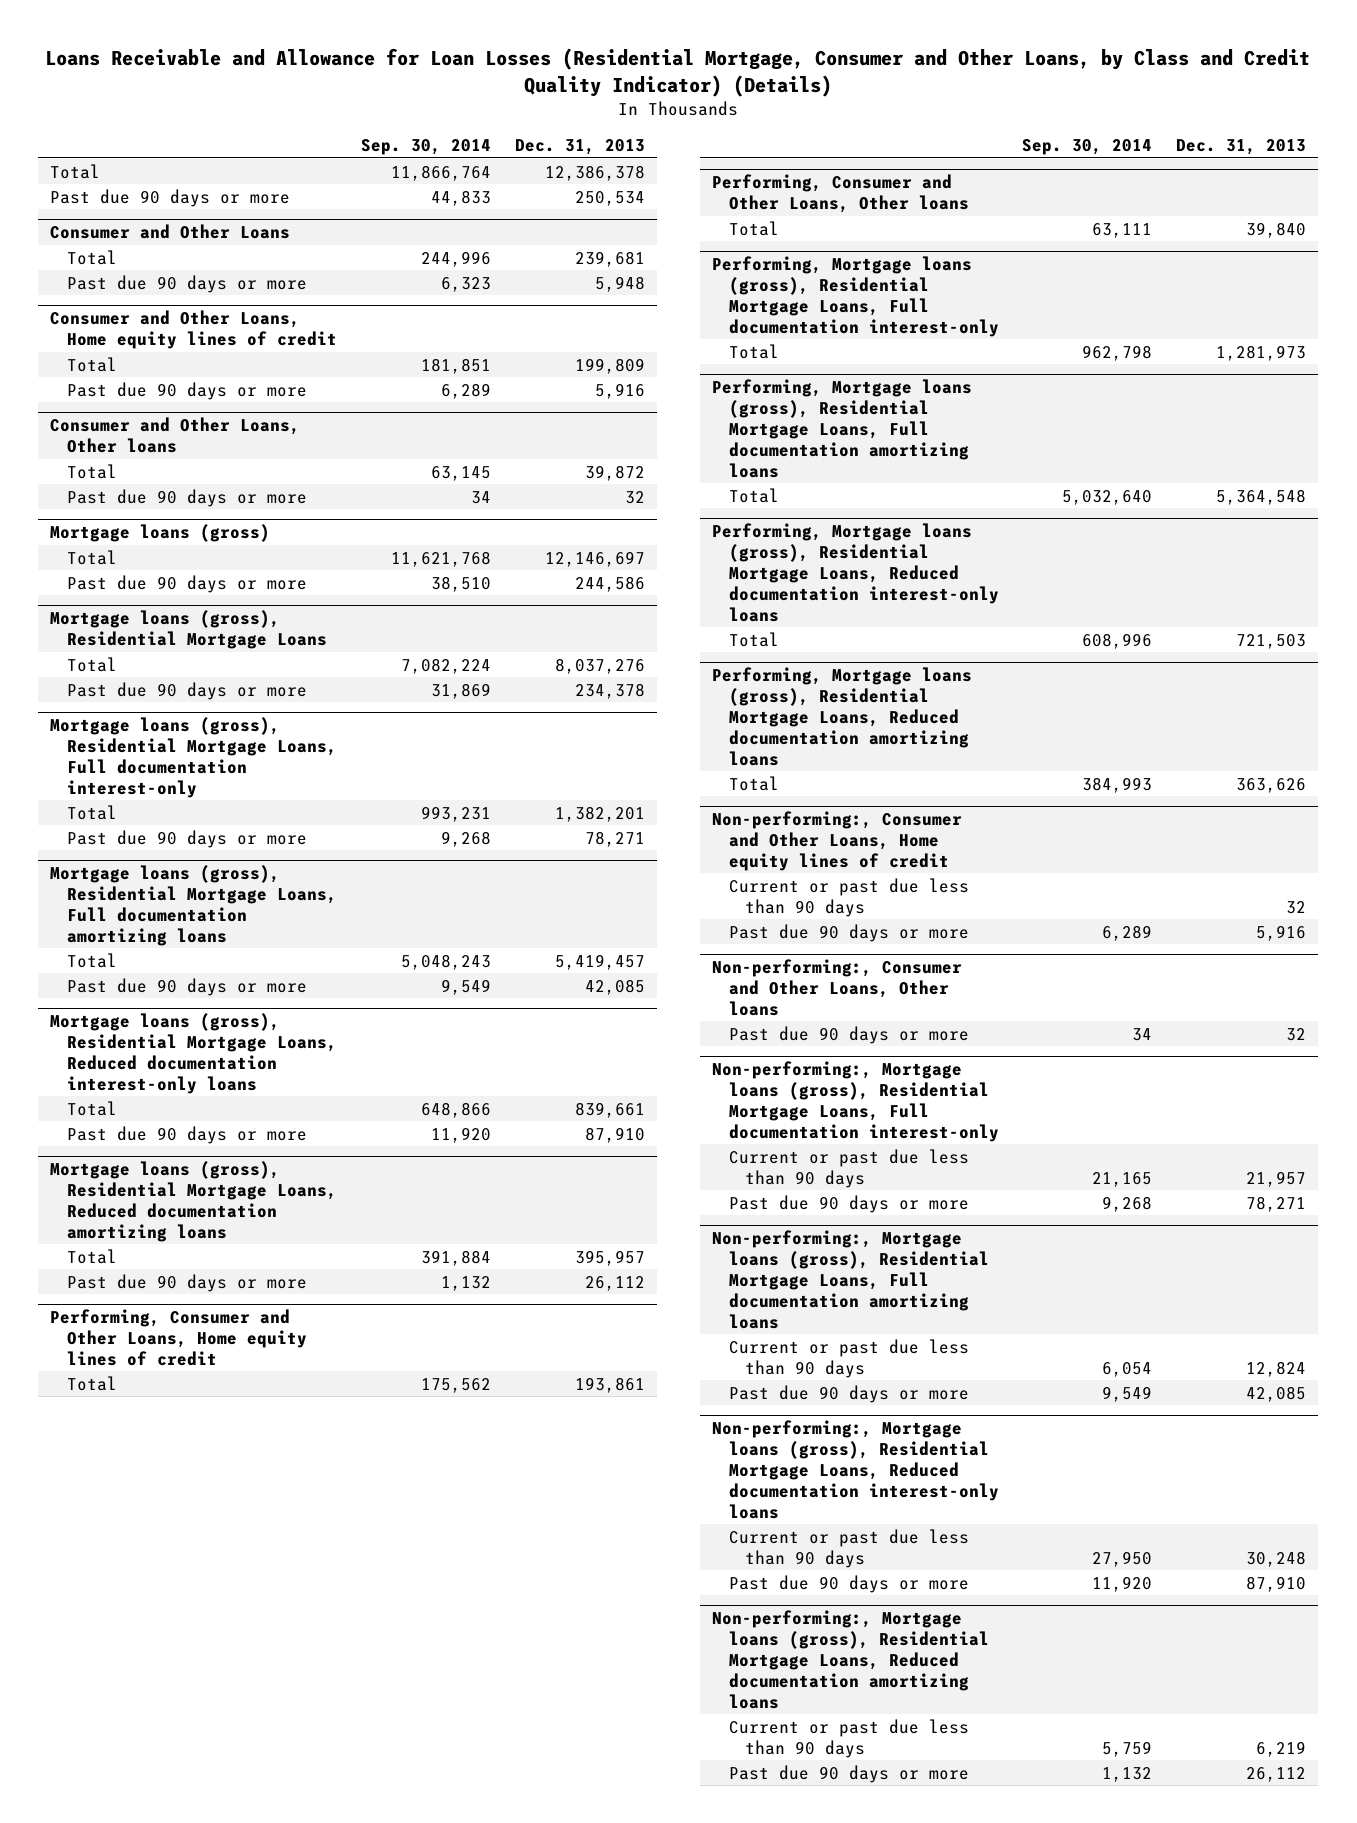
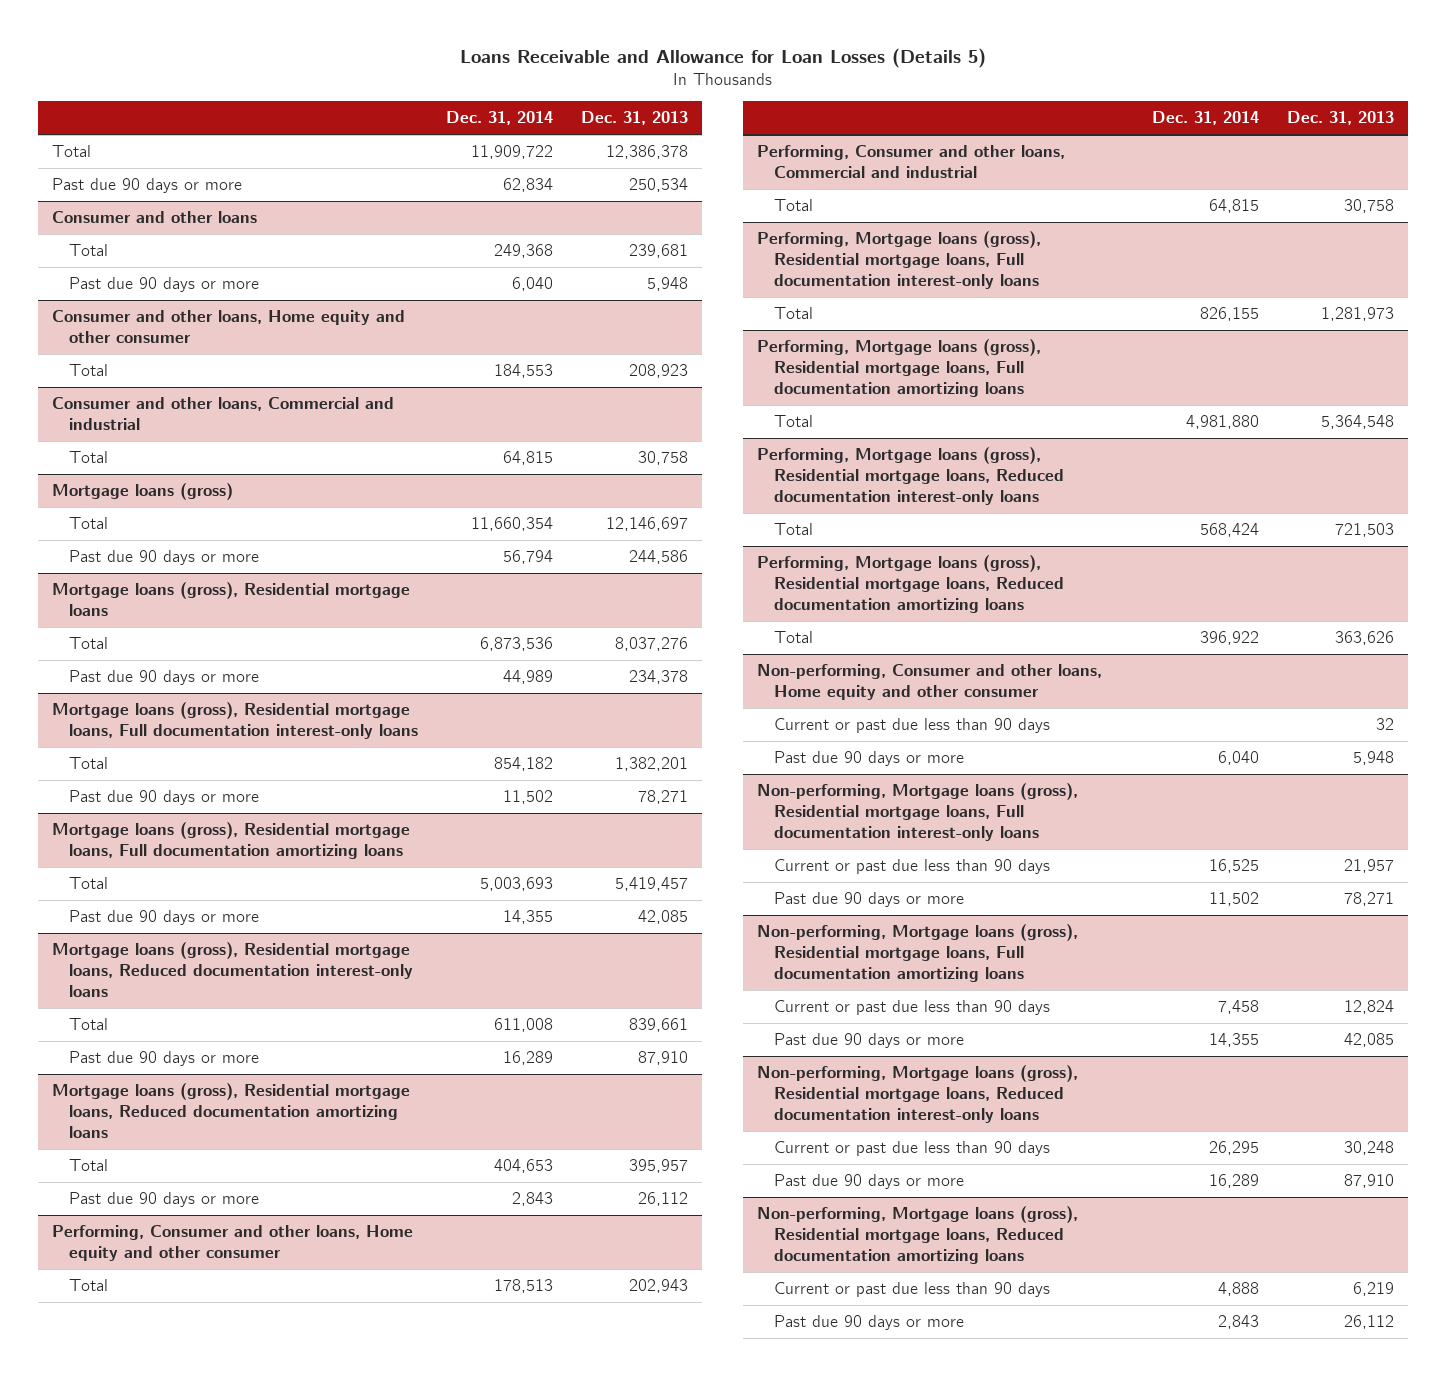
- Loans Receivable and Allowance for Loan Losses (Residential Mortgage, Consumer and Other Loans, by Class and Credit Quality Indicator) (Details)
+ Loans Receivable and Allowance for Loan Losses (Details 5)
- | Sep. 30, 2014 | Dec. 31, 2013
+ | Dec. 31, 2014 | Dec. 31, 2013
- Consumer and Other Loans
+ Consumer and other loans
- Consumer and Other Loans, Home equity lines of credit
- Total | 181,851 | 199,809
- Past due 90 days or more | 6,289 | 5,916
- Consumer and Other Loans, Other loans
- Total | 63,145 | 39,872
- Past due 90 days or more | 34 | 32
+ Consumer and other loans, Home equity and other consumer
+ Total | 184,553 | 208,923
+ Consumer and other loans, Commercial and industrial
+ Total | 64,815 | 30,758
- Mortgage loans (gross), Residential Mortgage Loans
+ Mortgage loans (gross), Residential mortgage loans
- Mortgage loans (gross), Residential Mortgage Loans, Full documentation interest-only
+ Mortgage loans (gross), Residential mortgage loans, Full documentation interest-only loans
- Mortgage loans (gross), Residential Mortgage Loans, Full documentation amortizing loans
+ Mortgage loans (gross), Residential mortgage loans, Full documentation amortizing loans
- Mortgage loans (gross), Residential Mortgage Loans, Reduced documentation interest-only loans
+ Mortgage loans (gross), Residential mortgage loans, Reduced documentation interest-only loans
- Mortgage loans (gross), Residential Mortgage Loans, Reduced documentation amortizing loans
+ Mortgage loans (gross), Residential mortgage loans, Reduced documentation amortizing loans
- Performing, Consumer and Other Loans, Home equity lines of credit
- Total | 175,562 | 193,861
- Performing, Consumer and Other Loans, Other loans
- Total | 63,111 | 39,840
- Performing, Mortgage loans (gross), Residential Mortgage Loans, Full documentation interest-only
+ Performing, Consumer and other loans, Home equity and other consumer
+ Total | 178,513 | 202,943
+ Performing, Consumer and other loans, Commercial and industrial
+ Total | 64,815 | 30,758
+ Performing, Mortgage loans (gross), Residential mortgage loans, Full documentation interest-only loans
- Performing, Mortgage loans (gross), Residential Mortgage Loans, Full documentation amortizing loans
+ Performing, Mortgage loans (gross), Residential mortgage loans, Full documentation amortizing loans
- Performing, Mortgage loans (gross), Residential Mortgage Loans, Reduced documentation interest-only loans
+ Performing, Mortgage loans (gross), Residential mortgage loans, Reduced documentation interest-only loans
- Performing, Mortgage loans (gross), Residential Mortgage Loans, Reduced documentation amortizing loans
+ Performing, Mortgage loans (gross), Residential mortgage loans, Reduced documentation amortizing loans
- Non-performing:, Consumer and Other Loans, Home equity lines of credit
+ Non-performing, Consumer and other loans, Home equity and other consumer
- Past due 90 days or more | 6,289 | 5,916
- Non-performing:, Consumer and Other Loans, Other loans
- Past due 90 days or more | 34 | 32
- Non-performing:, Mortgage loans (gross), Residential Mortgage Loans, Full documentation interest-only
+ Past due 90 days or more | 6,040 | 5,948
+ Non-performing, Mortgage loans (gross), Residential mortgage loans, Full documentation interest-only loans
- Non-performing:, Mortgage loans (gross), Residential Mortgage Loans, Full documentation amortizing loans
+ Non-performing, Mortgage loans (gross), Residential mortgage loans, Full documentation amortizing loans
- Non-performing:, Mortgage loans (gross), Residential Mortgage Loans, Reduced documentation interest-only loans
+ Non-performing, Mortgage loans (gross), Residential mortgage loans, Reduced documentation interest-only loans
- Non-performing:, Mortgage loans (gross), Residential Mortgage Loans, Reduced documentation amortizing loans
+ Non-performing, Mortgage loans (gross), Residential mortgage loans, Reduced documentation amortizing loans

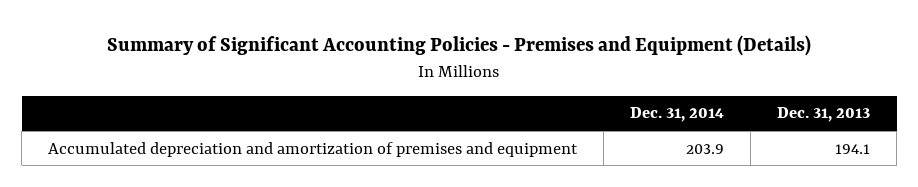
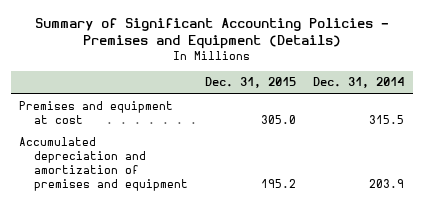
- | Dec. 31, 2014 | Dec. 31, 2013
+ | Dec. 31, 2015 | Dec. 31, 2014
+ Premises and equipment at cost | 305.0 | 315.5

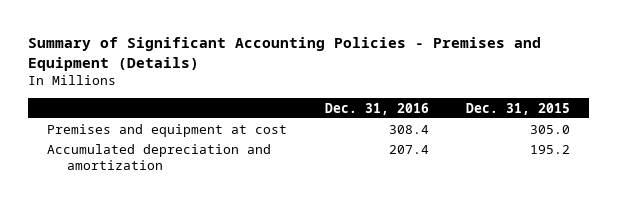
- | Dec. 31, 2015 | Dec. 31, 2014
+ | Dec. 31, 2016 | Dec. 31, 2015
- Accumulated depreciation and amortization of premises and equipment | 195.2 | 203.9
+ Accumulated depreciation and amortization | 207.4 | 195.2

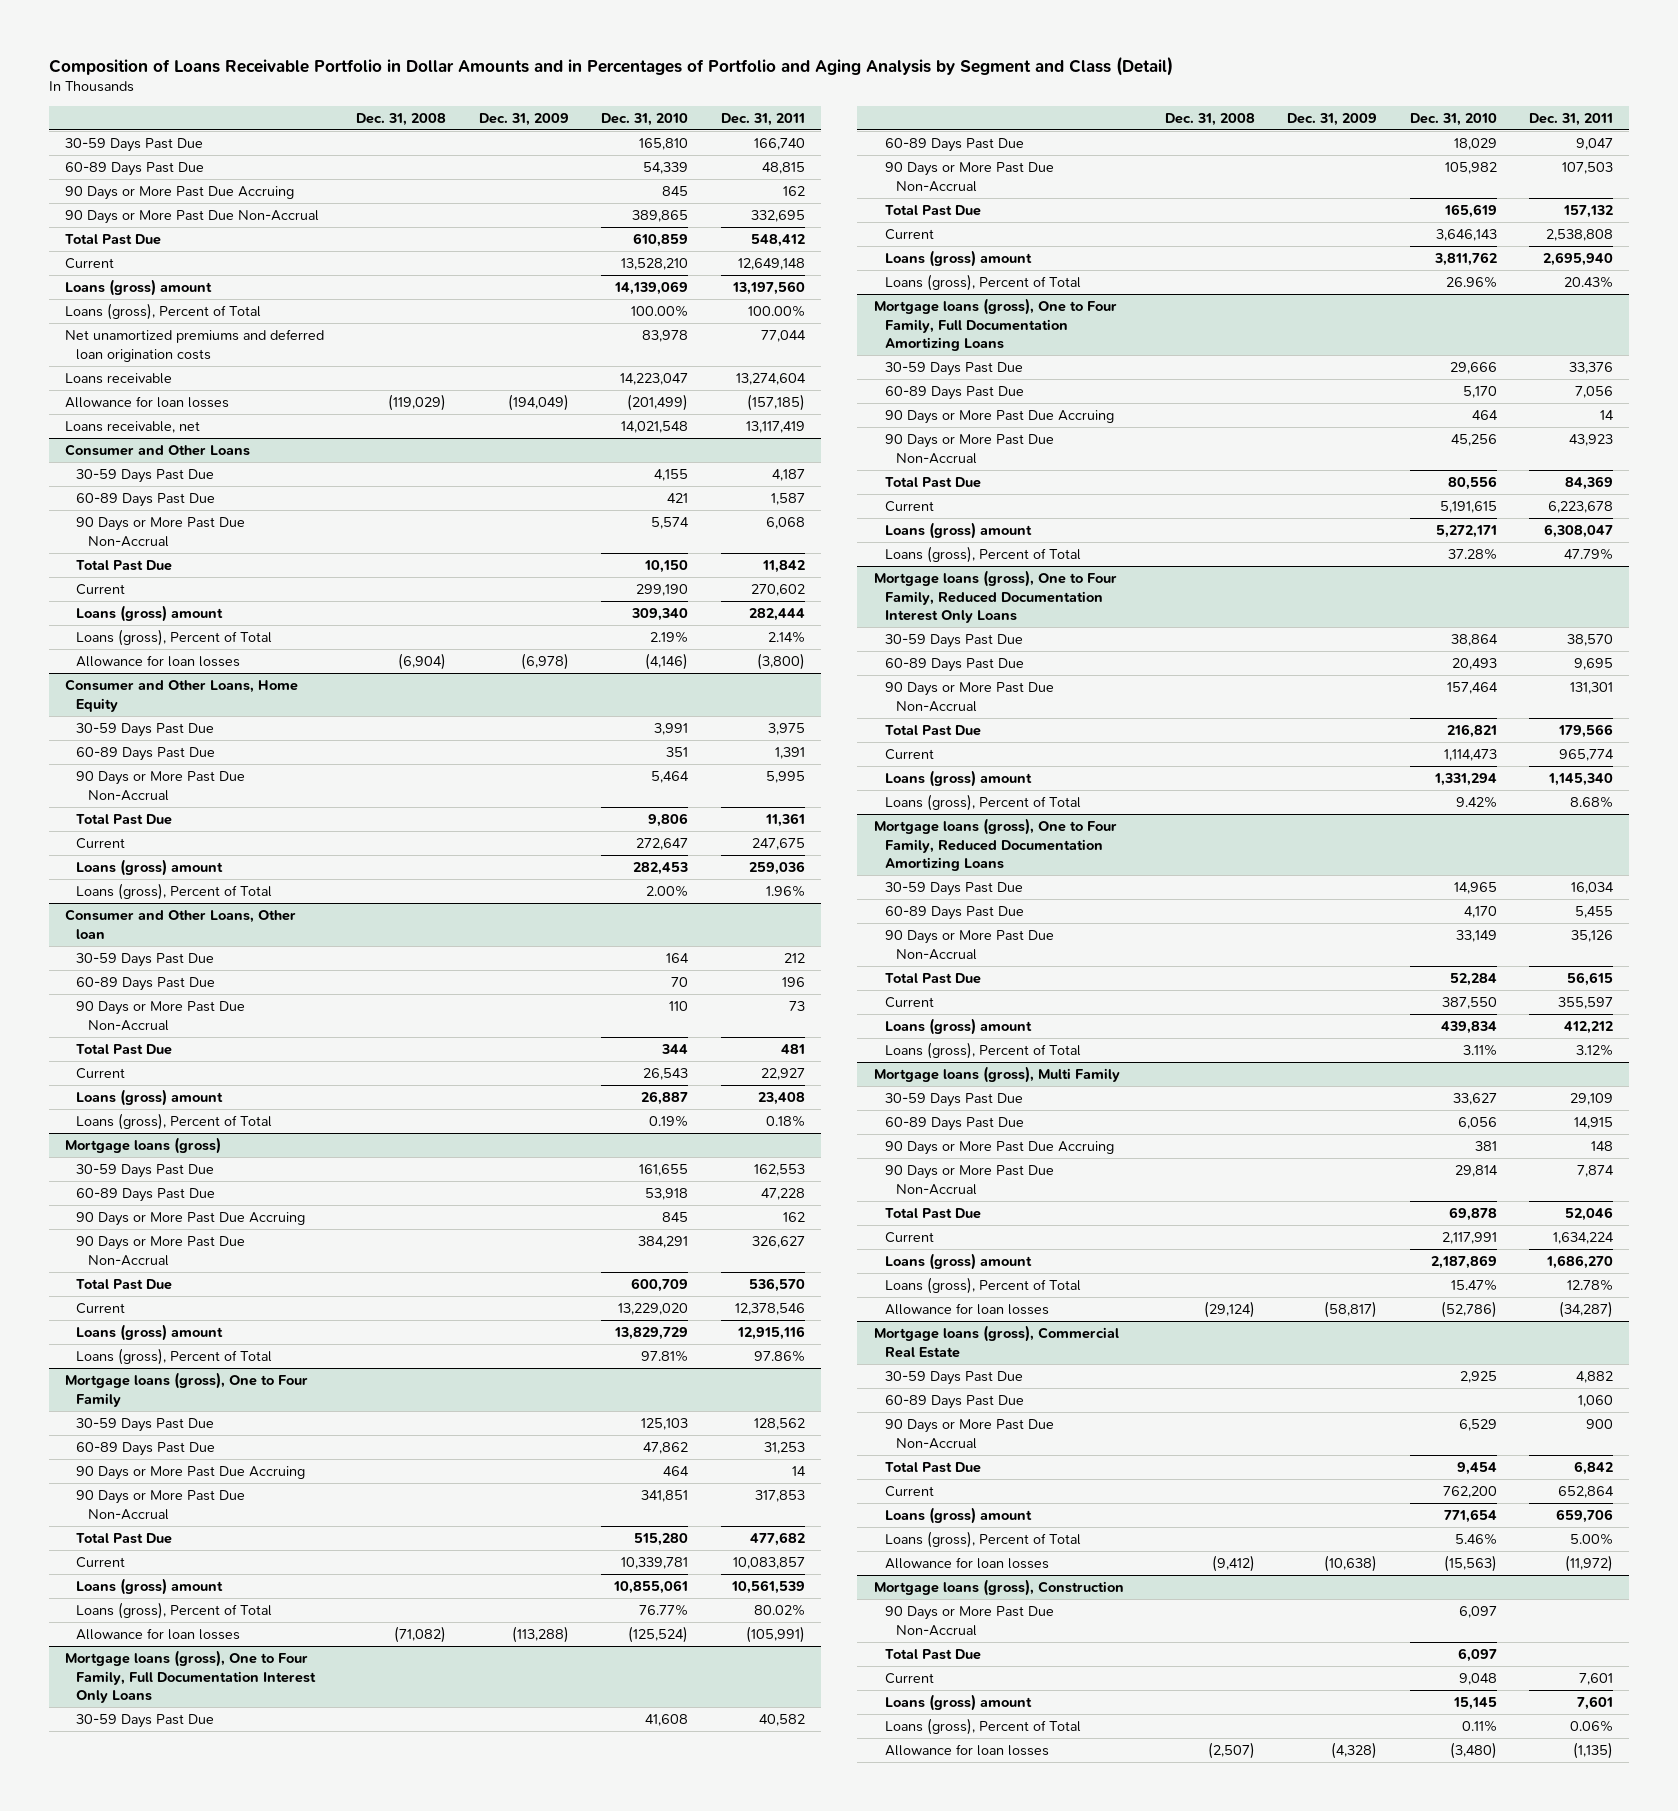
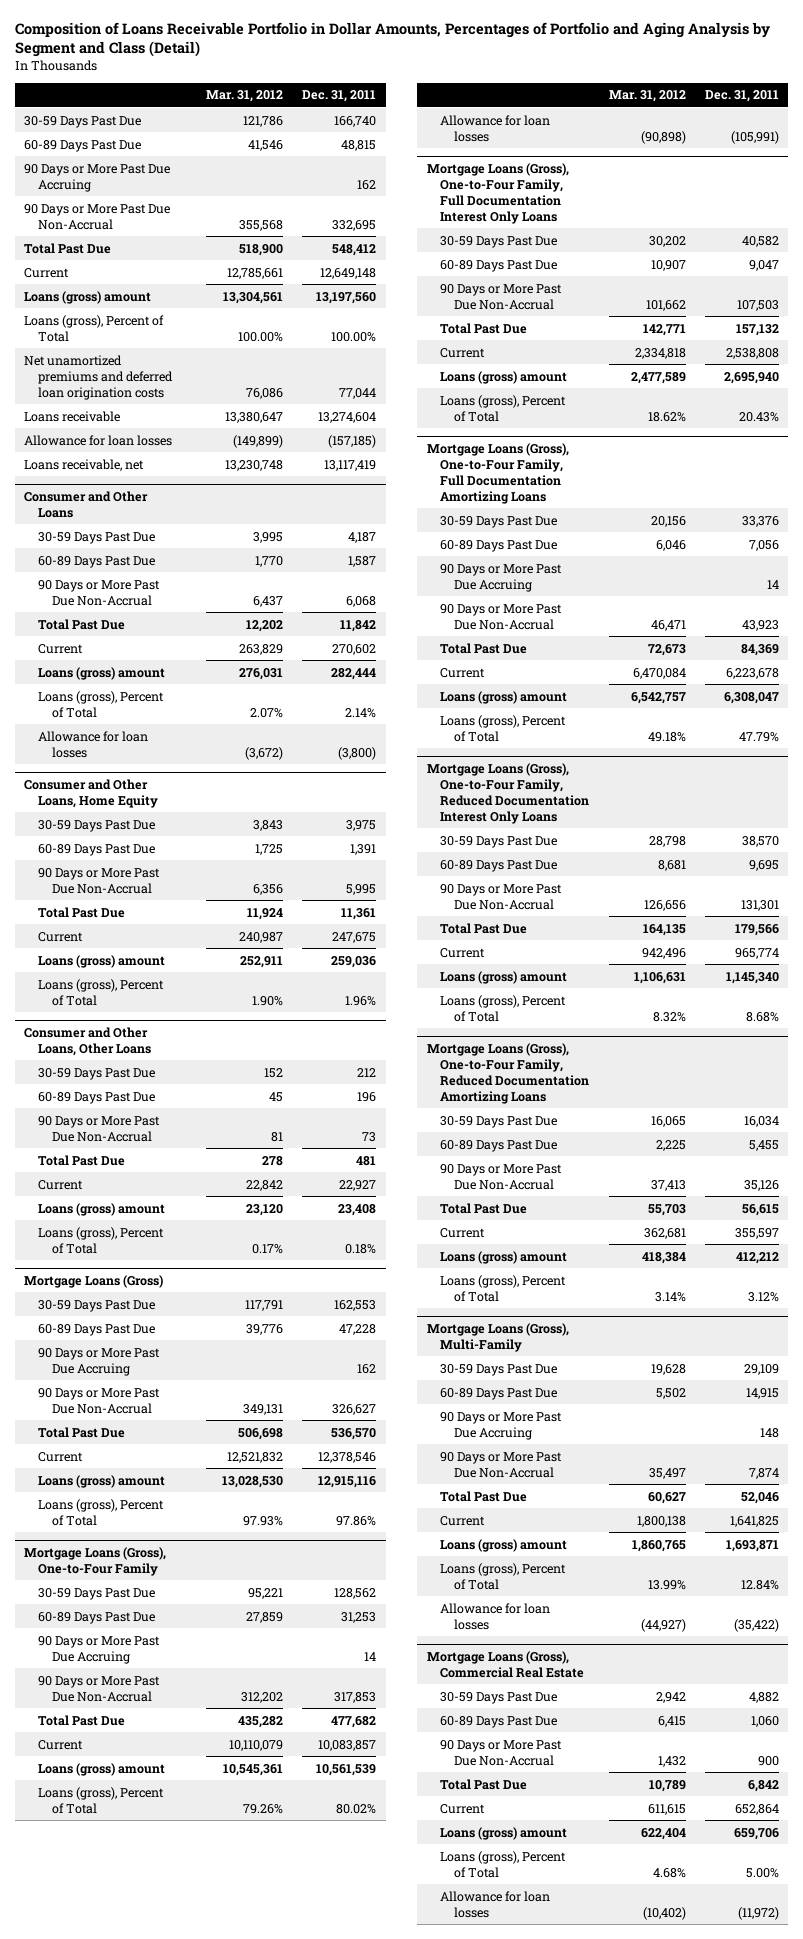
- Composition of Loans Receivable Portfolio in Dollar Amounts and in Percentages of Portfolio and Aging Analysis by Segment and Class (Detail)
+ Composition of Loans Receivable Portfolio in Dollar Amounts, Percentages of Portfolio and Aging Analysis by Segment and Class (Detail)
- | Dec. 31, 2008 | Dec. 31, 2009 | Dec. 31, 2010 | Dec. 31, 2011
+ | Mar. 31, 2012 | Dec. 31, 2011
- Consumer and Other Loans, Other loan
+ Consumer and Other Loans, Other Loans
- Mortgage loans (gross)
+ Mortgage Loans (Gross)
- Mortgage loans (gross), One to Four Family
+ Mortgage Loans (Gross), One-to-Four Family
- Mortgage loans (gross), One to Four Family, Full Documentation Interest Only Loans
+ Mortgage Loans (Gross), One-to-Four Family, Full Documentation Interest Only Loans
- Mortgage loans (gross), One to Four Family, Full Documentation Amortizing Loans
+ Mortgage Loans (Gross), One-to-Four Family, Full Documentation Amortizing Loans
- Mortgage loans (gross), One to Four Family, Reduced Documentation Interest Only Loans
+ Mortgage Loans (Gross), One-to-Four Family, Reduced Documentation Interest Only Loans
- Mortgage loans (gross), One to Four Family, Reduced Documentation Amortizing Loans
+ Mortgage Loans (Gross), One-to-Four Family, Reduced Documentation Amortizing Loans
- Mortgage loans (gross), Multi Family
+ Mortgage Loans (Gross), Multi-Family
- Current | | | 2,117,991 | 1,634,224
- Loans (gross) amount | | | 2,187,869 | 1,686,270
- Loans (gross), Percent of Total | | | 15.47% | 12.78%
- Allowance for loan losses | (29,124) | (58,817) | (52,786) | (34,287)
- Mortgage loans (gross), Commercial Real Estate
+ Current | 1,800,138 | 1,641,825
+ Loans (gross) amount | 1,860,765 | 1,693,871
+ Loans (gross), Percent of Total | 13.99% | 12.84%
+ Allowance for loan losses | (44,927) | (35,422)
+ Mortgage Loans (Gross), Commercial Real Estate
- Mortgage loans (gross), Construction
- 90 Days or More Past Due Non-Accrual | | | 6,097 |
- Total Past Due | | | 6,097 |
- Current | | | 9,048 | 7,601
- Loans (gross) amount | | | 15,145 | 7,601
- Loans (gross), Percent of Total | | | 0.11% | 0.06%
- Allowance for loan losses | (2,507) | (4,328) | (3,480) | (1,135)

